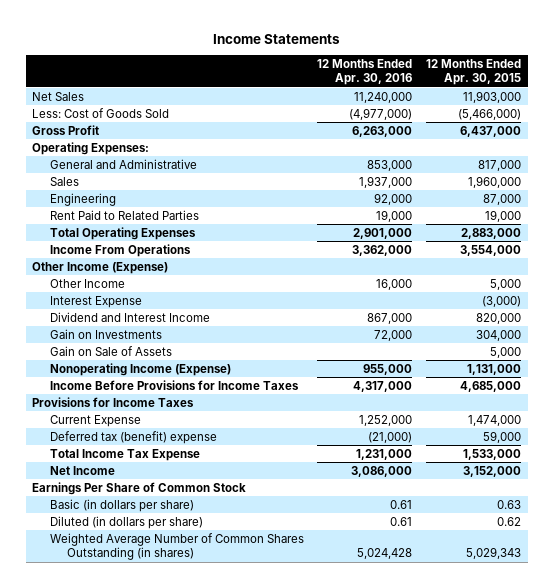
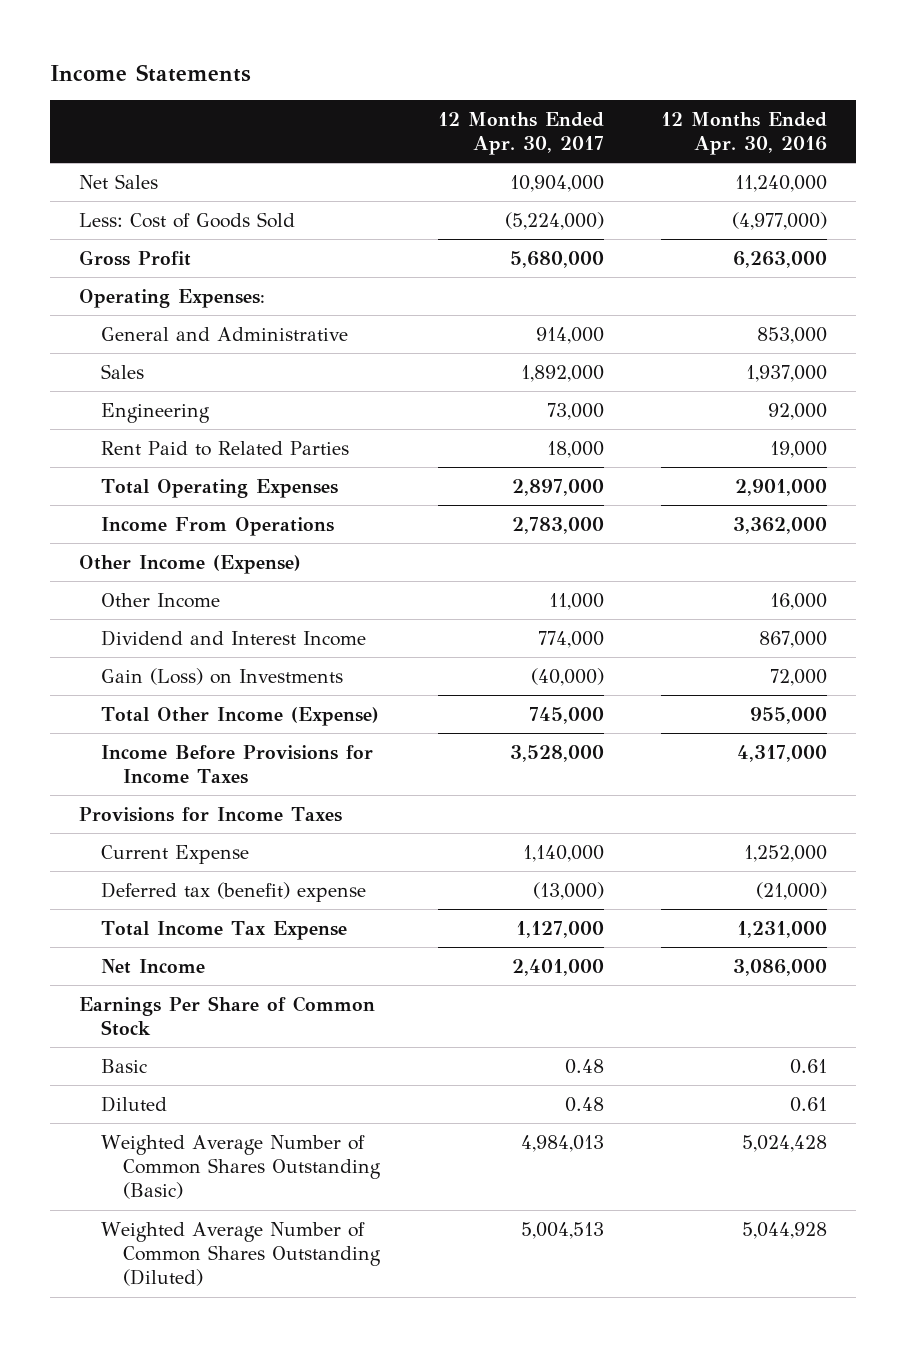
- | 12 Months Ended Apr. 30, 2016 | 12 Months Ended Apr. 30, 2015
+ | 12 Months Ended Apr. 30, 2017 | 12 Months Ended Apr. 30, 2016
- Interest Expense | | (3,000)
- Gain on Investments | 72,000 | 304,000
- Gain on Sale of Assets | | 5,000
- Nonoperating Income (Expense) | 955,000 | 1,131,000
+ Gain (Loss) on Investments | (40,000) | 72,000
+ Total Other Income (Expense) | 745,000 | 955,000
- Basic (in dollars per share) | 0.61 | 0.63
- Diluted (in dollars per share) | 0.61 | 0.62
- Weighted Average Number of Common Shares Outstanding (in shares) | 5,024,428 | 5,029,343
+ Basic | 0.48 | 0.61
+ Diluted | 0.48 | 0.61
+ Weighted Average Number of Common Shares Outstanding (Basic) | 4,984,013 | 5,024,428
+ Weighted Average Number of Common Shares Outstanding (Diluted) | 5,004,513 | 5,044,928

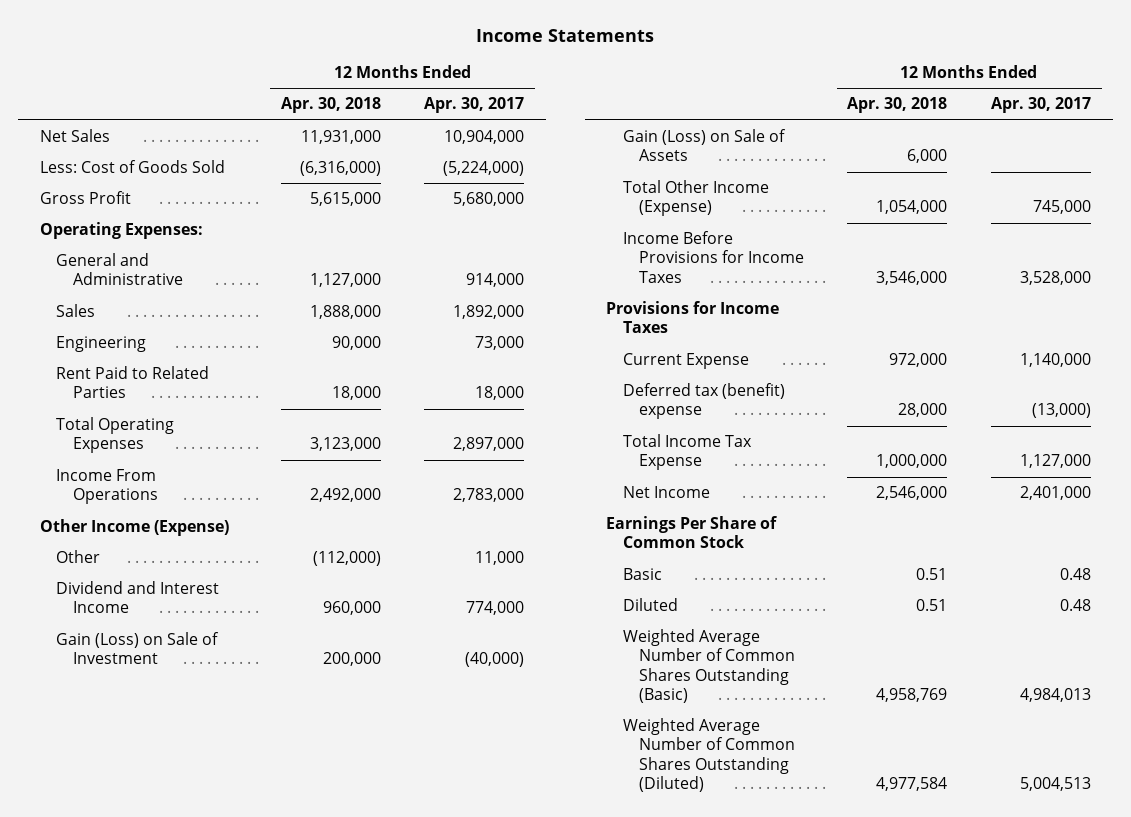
- | 12 Months Ended Apr. 30, 2017 | 12 Months Ended Apr. 30, 2016
+ | 12 Months Ended Apr. 30, 2018 | 12 Months Ended Apr. 30, 2017
- Other Income | 11,000 | 16,000
+ Other | (112,000) | 11,000
- Gain (Loss) on Investments | (40,000) | 72,000
+ Gain (Loss) on Sale of Investment | 200,000 | (40,000)
+ Gain (Loss) on Sale of Assets | 6,000 |

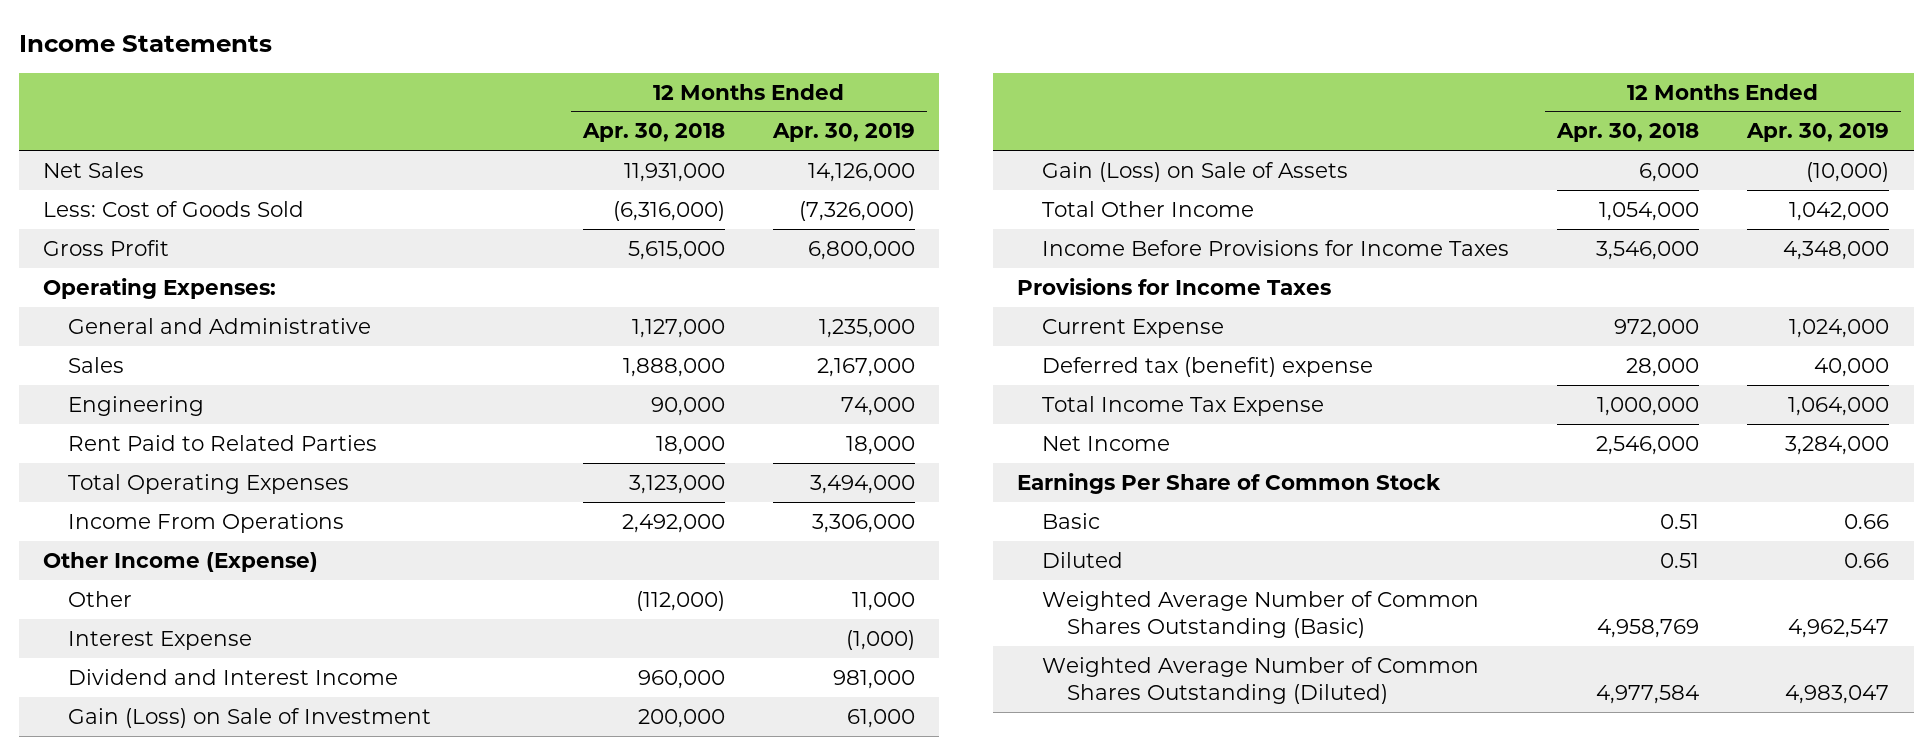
- | 12 Months Ended Apr. 30, 2018 | 12 Months Ended Apr. 30, 2017
+ | 12 Months Ended Apr. 30, 2018 | 12 Months Ended Apr. 30, 2019
+ Interest Expense | | (1,000)
- Total Other Income (Expense) | 1,054,000 | 745,000
+ Total Other Income | 1,054,000 | 1,042,000

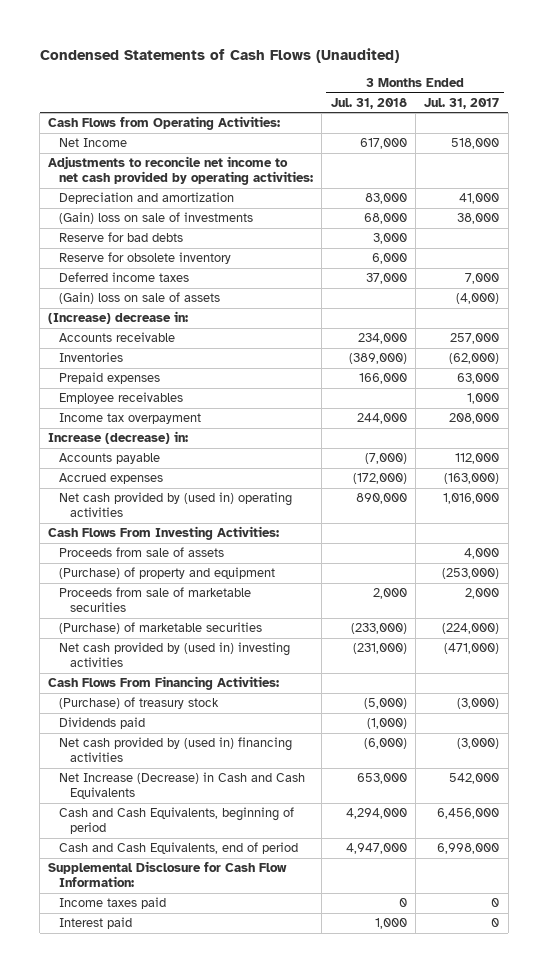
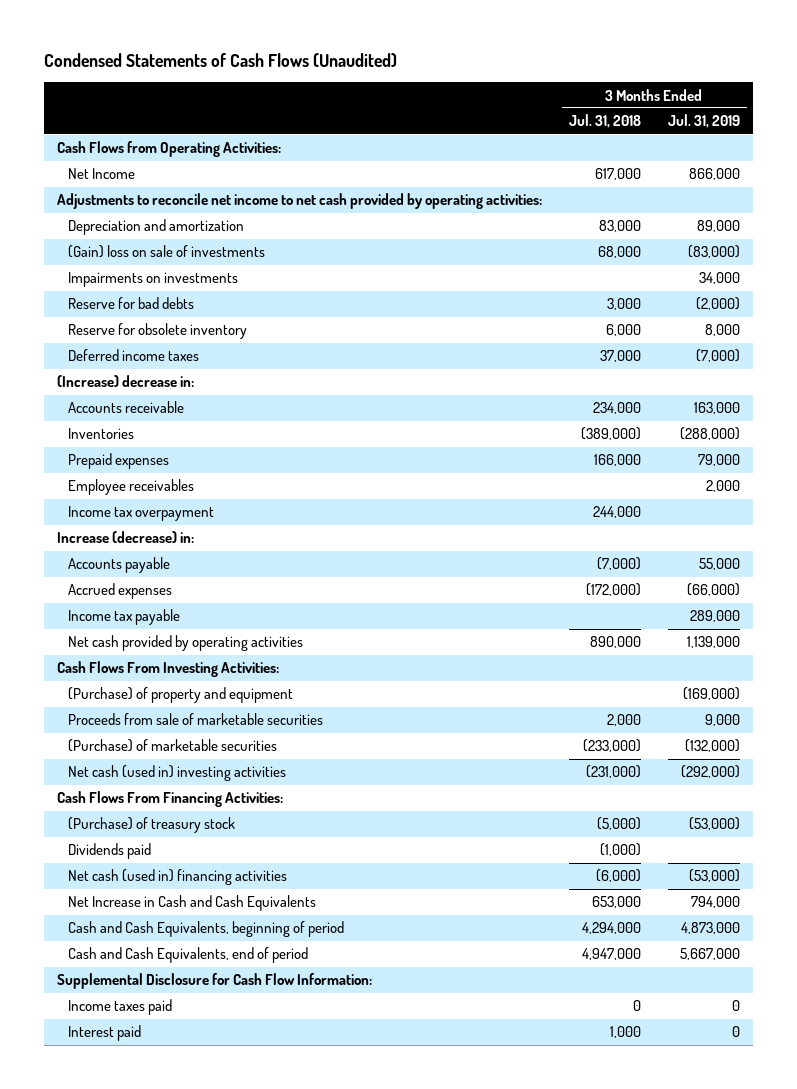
- | 3 Months Ended Jul. 31, 2018 | 3 Months Ended Jul. 31, 2017
+ | 3 Months Ended Jul. 31, 2018 | 3 Months Ended Jul. 31, 2019
+ Impairments on investments | | 34,000
- (Gain) loss on sale of assets | | (4,000)
- Net cash provided by (used in) operating activities | 890,000 | 1,016,000
+ Income tax payable | | 289,000
+ Net cash provided by operating activities | 890,000 | 1,139,000
- Proceeds from sale of assets | | 4,000
- Net cash provided by (used in) investing activities | (231,000) | (471,000)
+ Net cash (used in) investing activities | (231,000) | (292,000)
- Net cash provided by (used in) financing activities | (6,000) | (3,000)
- Net Increase (Decrease) in Cash and Cash Equivalents | 653,000 | 542,000
+ Net cash (used in) financing activities | (6,000) | (53,000)
+ Net Increase in Cash and Cash Equivalents | 653,000 | 794,000

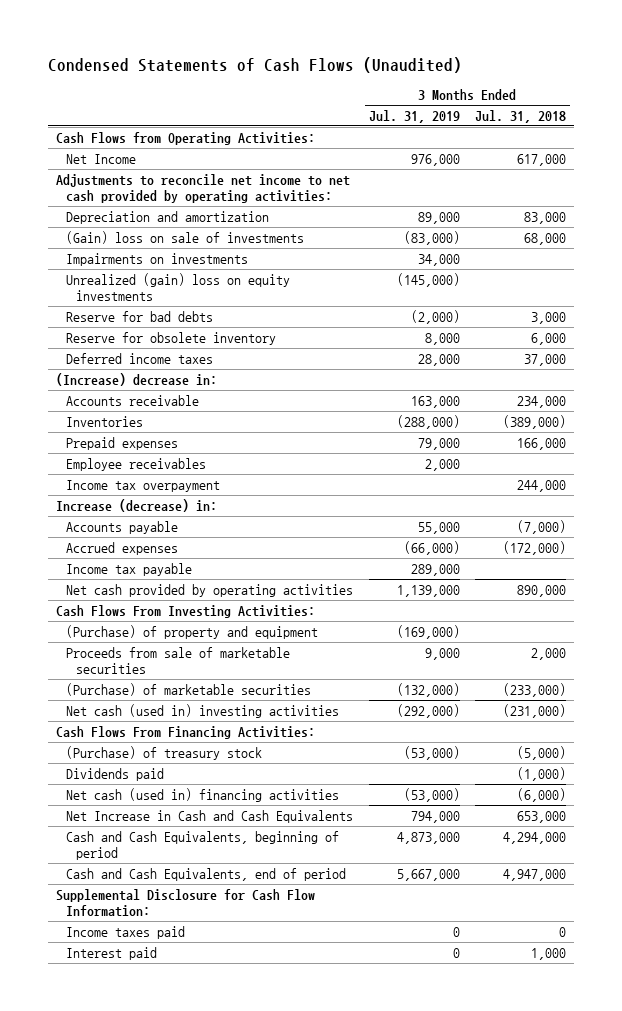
- | 3 Months Ended Jul. 31, 2018 | 3 Months Ended Jul. 31, 2019
+ | 3 Months Ended Jul. 31, 2019 | 3 Months Ended Jul. 31, 2018
- Net Income | 617,000 | 866,000
+ Net Income | 976,000 | 617,000
+ Unrealized (gain) loss on equity investments | (145,000) |
- Deferred income taxes | 37,000 | (7,000)
+ Deferred income taxes | 28,000 | 37,000

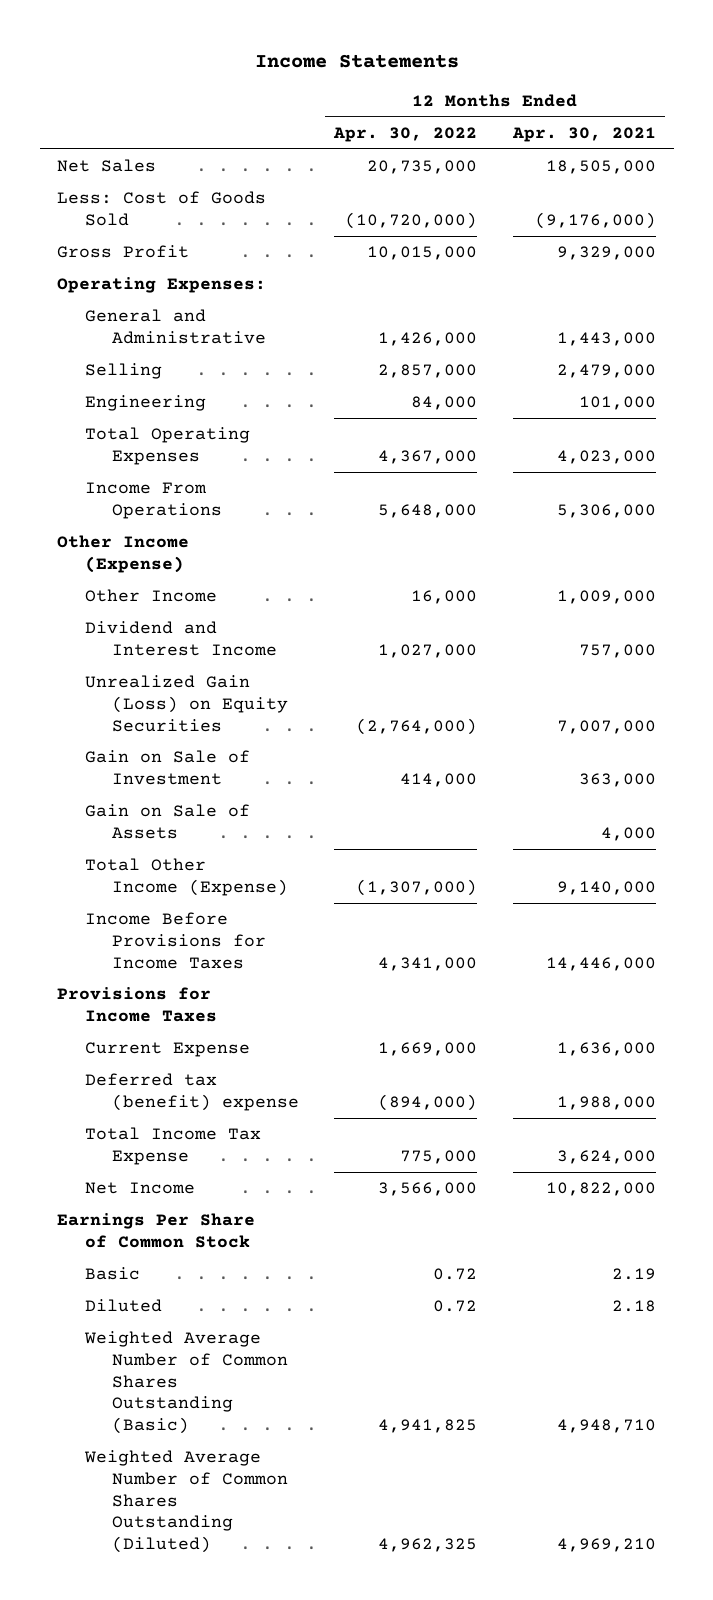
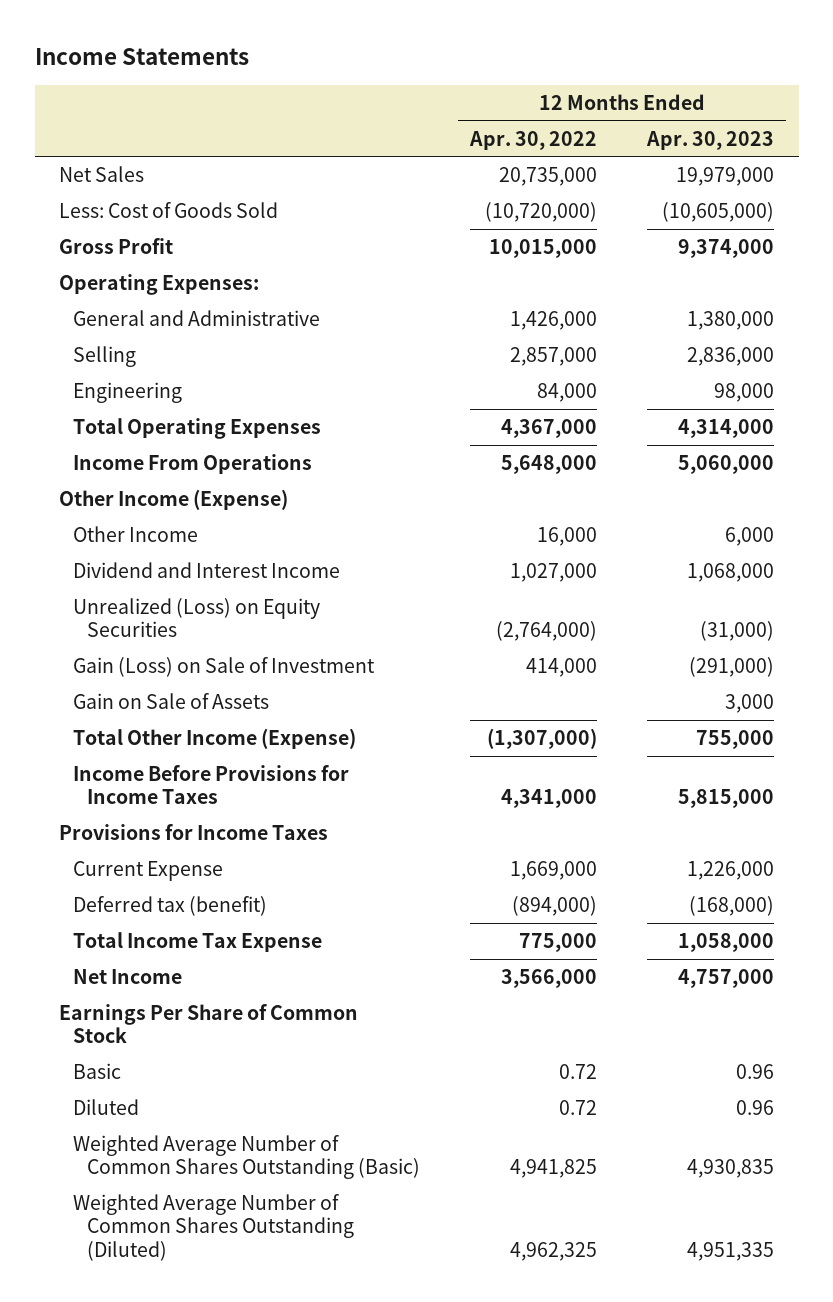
- | 12 Months Ended Apr. 30, 2022 | 12 Months Ended Apr. 30, 2021
+ | 12 Months Ended Apr. 30, 2022 | 12 Months Ended Apr. 30, 2023
- Unrealized Gain (Loss) on Equity Securities | (2,764,000) | 7,007,000
- Gain on Sale of Investment | 414,000 | 363,000
+ Unrealized (Loss) on Equity Securities | (2,764,000) | (31,000)
+ Gain (Loss) on Sale of Investment | 414,000 | (291,000)
- Deferred tax (benefit) expense | (894,000) | 1,988,000
+ Deferred tax (benefit) | (894,000) | (168,000)

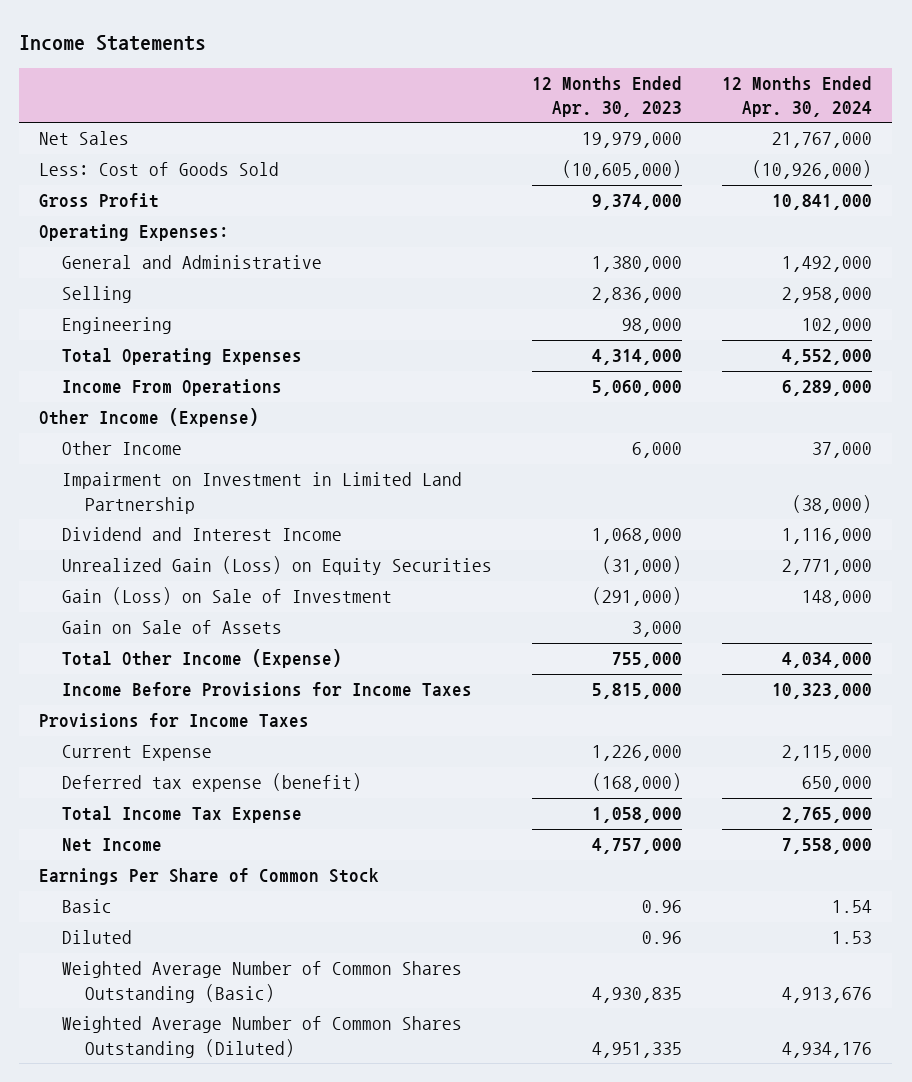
- | 12 Months Ended Apr. 30, 2022 | 12 Months Ended Apr. 30, 2023
+ | 12 Months Ended Apr. 30, 2023 | 12 Months Ended Apr. 30, 2024
+ Impairment on Investment in Limited Land Partnership | | (38,000)
- Unrealized (Loss) on Equity Securities | (2,764,000) | (31,000)
+ Unrealized Gain (Loss) on Equity Securities | (31,000) | 2,771,000
- Deferred tax (benefit) | (894,000) | (168,000)
+ Deferred tax expense (benefit) | (168,000) | 650,000

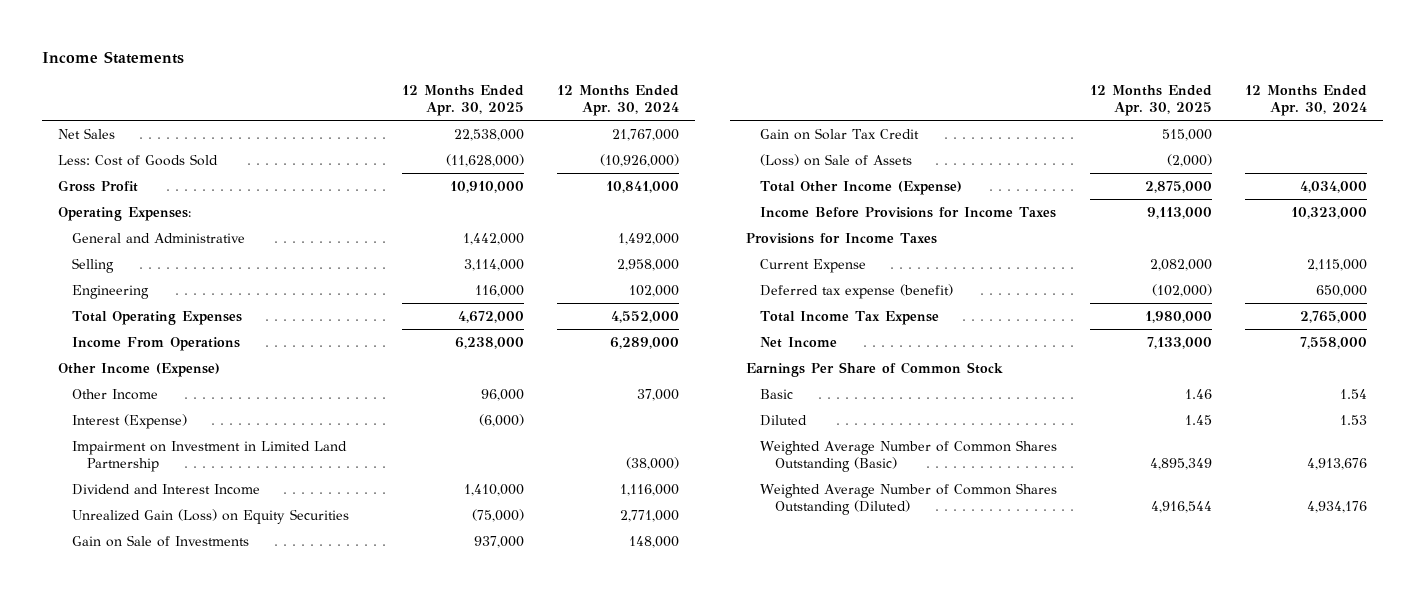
- | 12 Months Ended Apr. 30, 2023 | 12 Months Ended Apr. 30, 2024
+ | 12 Months Ended Apr. 30, 2025 | 12 Months Ended Apr. 30, 2024
+ Interest (Expense) | (6,000) |
- Gain (Loss) on Sale of Investment | (291,000) | 148,000
- Gain on Sale of Assets | 3,000 |
+ Gain on Sale of Investments | 937,000 | 148,000
+ Gain on Solar Tax Credit | 515,000 |
+ (Loss) on Sale of Assets | (2,000) |

